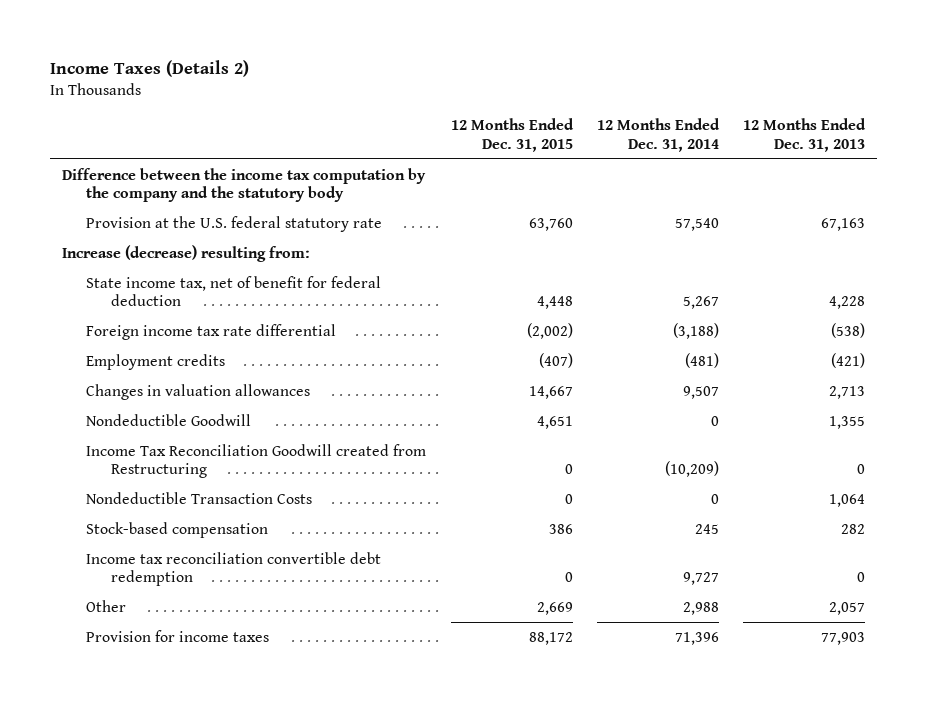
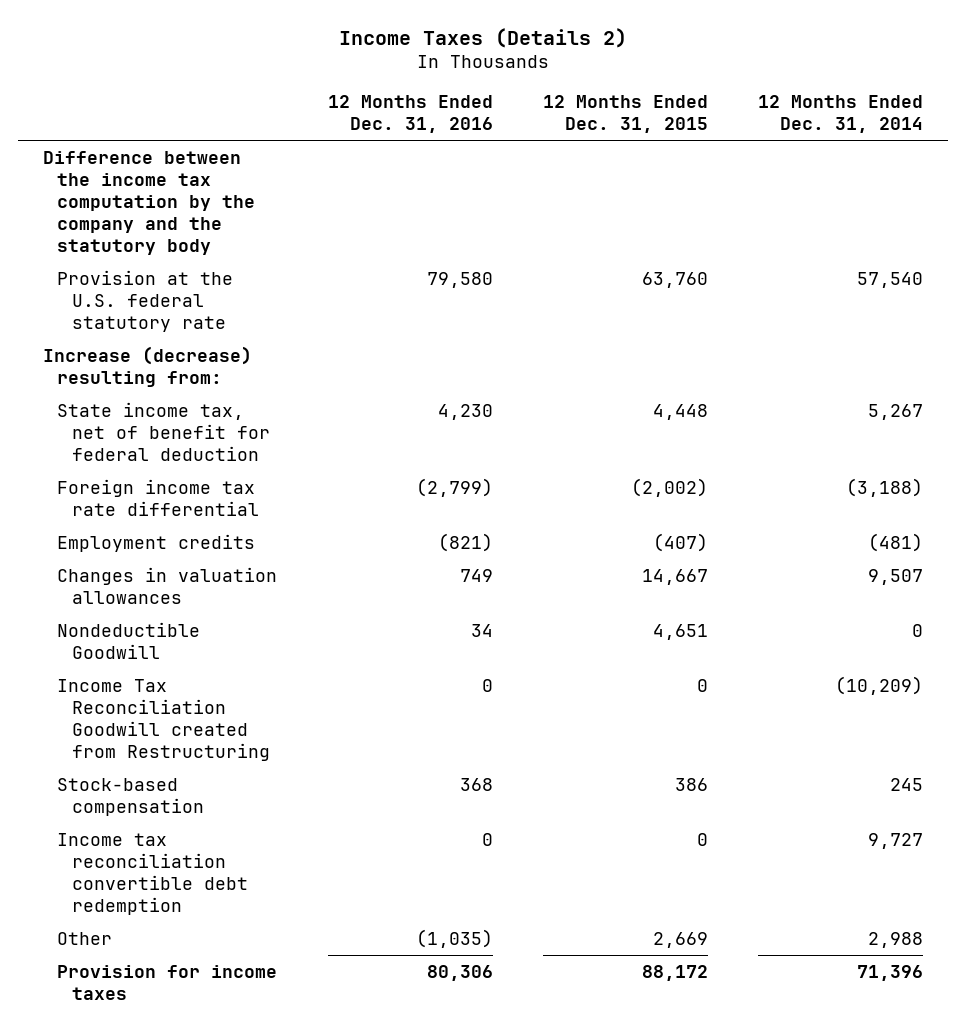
- | 12 Months Ended Dec. 31, 2015 | 12 Months Ended Dec. 31, 2014 | 12 Months Ended Dec. 31, 2013
+ | 12 Months Ended Dec. 31, 2016 | 12 Months Ended Dec. 31, 2015 | 12 Months Ended Dec. 31, 2014
- Nondeductible Transaction Costs | 0 | 0 | 1,064

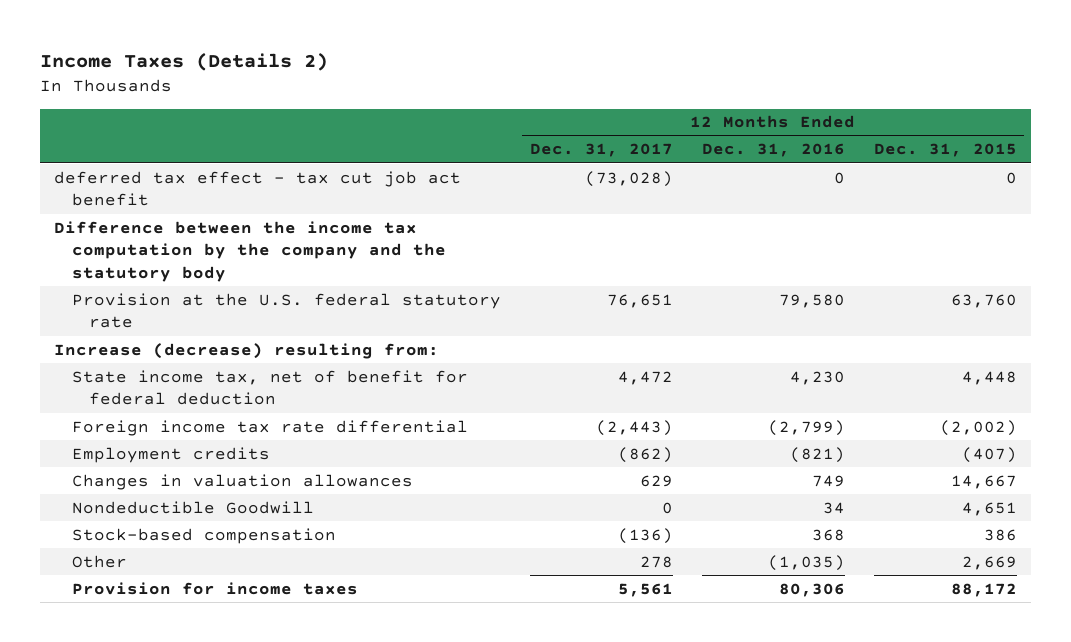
- | 12 Months Ended Dec. 31, 2016 | 12 Months Ended Dec. 31, 2015 | 12 Months Ended Dec. 31, 2014
+ | 12 Months Ended Dec. 31, 2017 | 12 Months Ended Dec. 31, 2016 | 12 Months Ended Dec. 31, 2015
+ deferred tax effect - tax cut job act benefit | (73,028) | 0 | 0
- Income Tax Reconciliation Goodwill created from Restructuring | 0 | 0 | (10,209)
- Income tax reconciliation convertible debt redemption | 0 | 0 | 9,727

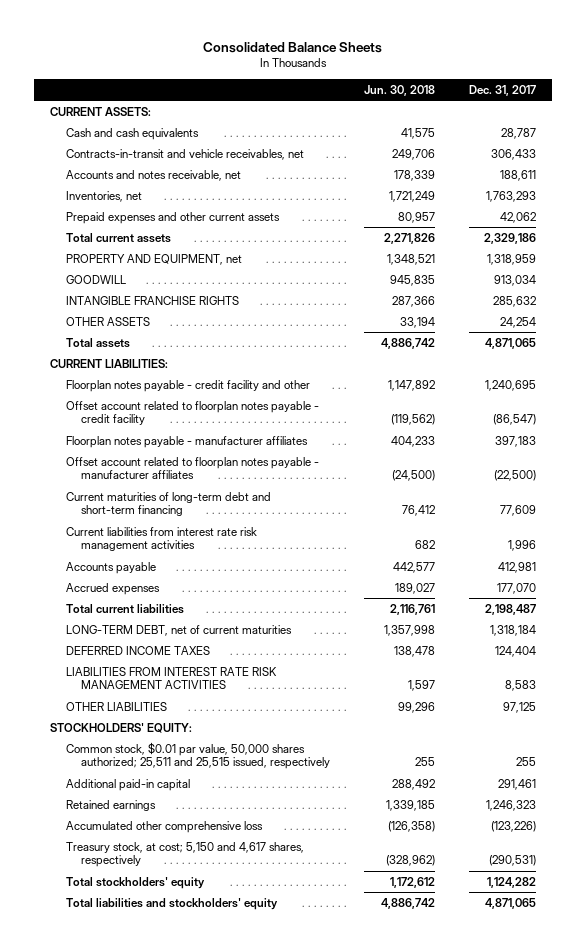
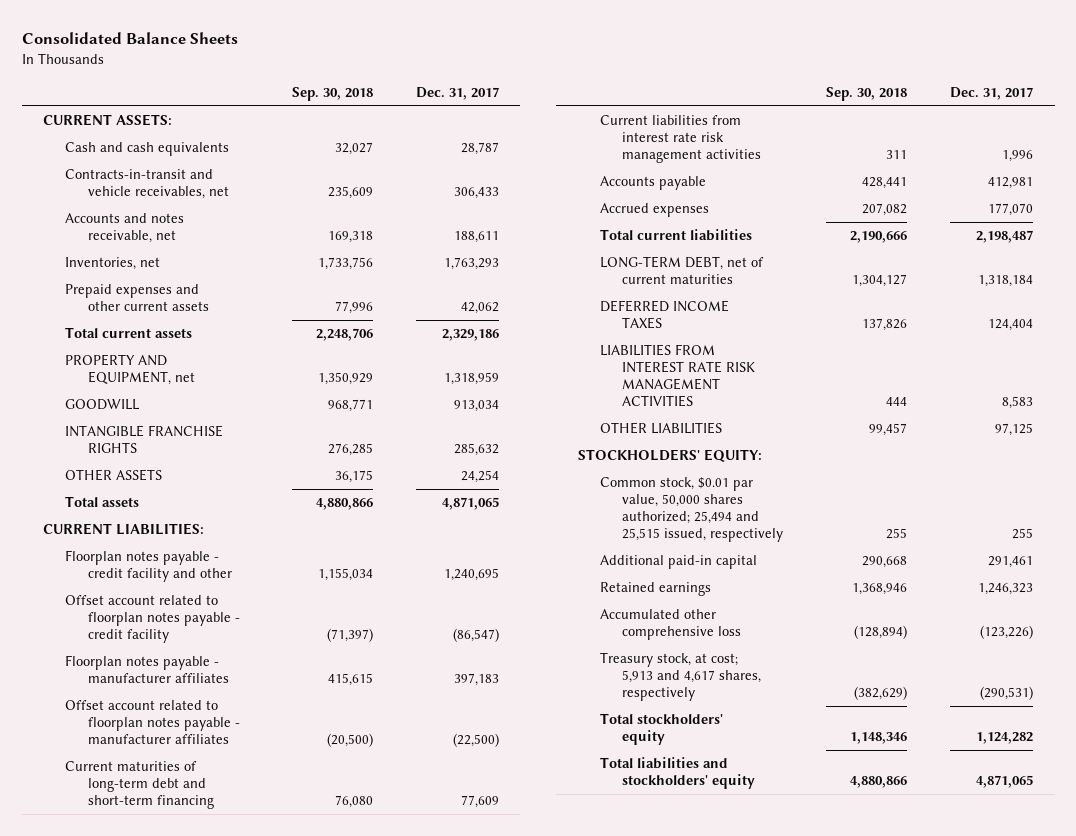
- | Jun. 30, 2018 | Dec. 31, 2017
+ | Sep. 30, 2018 | Dec. 31, 2017
- Common stock, $0.01 par value, 50,000 shares authorized; 25,511 and 25,515 issued, respectively | 255 | 255
+ Common stock, $0.01 par value, 50,000 shares authorized; 25,494 and 25,515 issued, respectively | 255 | 255
- Treasury stock, at cost; 5,150 and 4,617 shares, respectively | (328,962) | (290,531)
+ Treasury stock, at cost; 5,913 and 4,617 shares, respectively | (382,629) | (290,531)

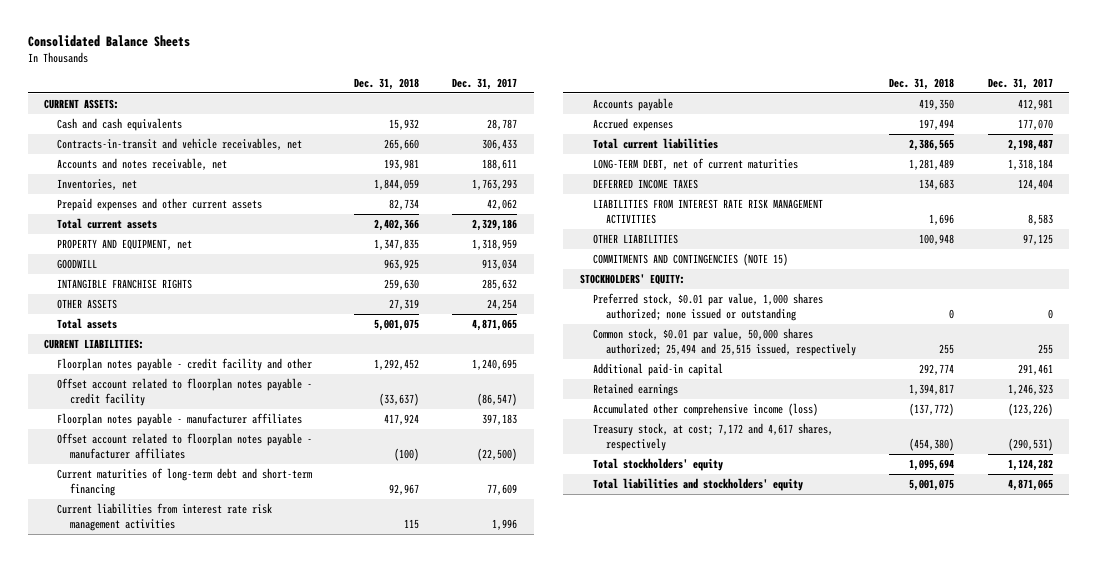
- | Sep. 30, 2018 | Dec. 31, 2017
+ | Dec. 31, 2018 | Dec. 31, 2017
+ COMMITMENTS AND CONTINGENCIES (NOTE 15)
+ Preferred stock, $0.01 par value, 1,000 shares authorized; none issued or outstanding | 0 | 0
- Accumulated other comprehensive loss | (128,894) | (123,226)
- Treasury stock, at cost; 5,913 and 4,617 shares, respectively | (382,629) | (290,531)
+ Accumulated other comprehensive income (loss) | (137,772) | (123,226)
+ Treasury stock, at cost; 7,172 and 4,617 shares, respectively | (454,380) | (290,531)

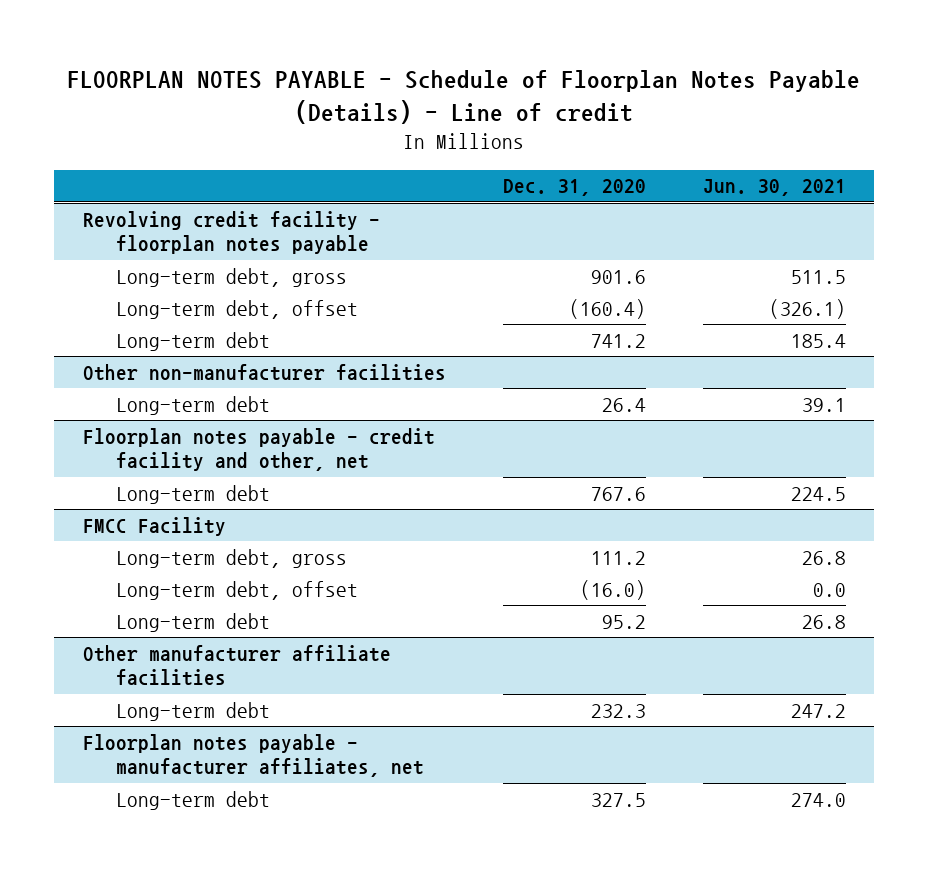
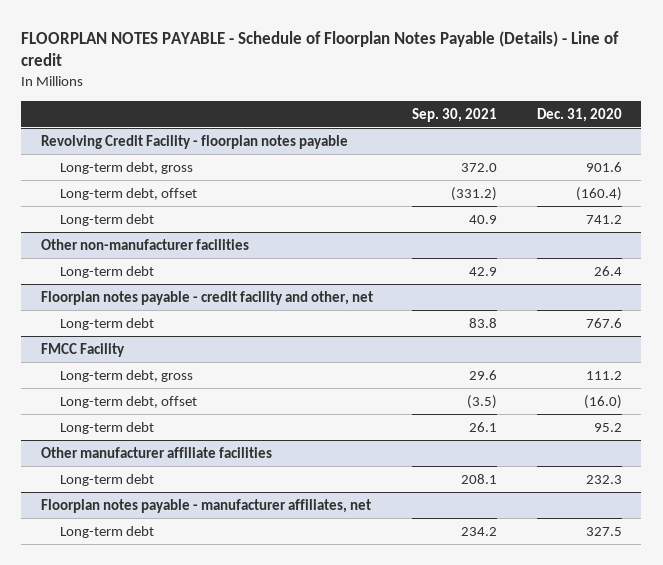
- | Dec. 31, 2020 | Jun. 30, 2021
+ | Sep. 30, 2021 | Dec. 31, 2020
- Revolving credit facility - floorplan notes payable
+ Revolving Credit Facility - floorplan notes payable

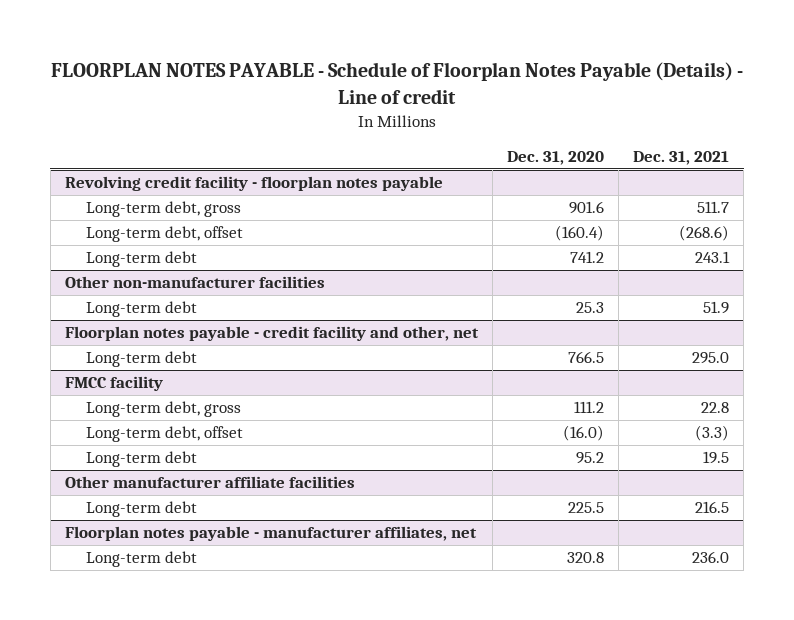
- | Sep. 30, 2021 | Dec. 31, 2020
+ | Dec. 31, 2020 | Dec. 31, 2021
- Revolving Credit Facility - floorplan notes payable
+ Revolving credit facility - floorplan notes payable
@ Other non-manufacturer facilities
- Long-term debt | 42.9 | 26.4
+ Long-term debt | 25.3 | 51.9
@ Floorplan notes payable - credit facility and other, net
- Long-term debt | 83.8 | 767.6
- FMCC Facility
@ Floorplan notes payable - credit facility and other, net
+ Long-term debt | 766.5 | 295.0
+ FMCC facility
@ Other manufacturer affiliate facilities
- Long-term debt | 208.1 | 232.3
+ Long-term debt | 225.5 | 216.5
@ Floorplan notes payable - manufacturer affiliates, net
- Long-term debt | 234.2 | 327.5
+ Long-term debt | 320.8 | 236.0

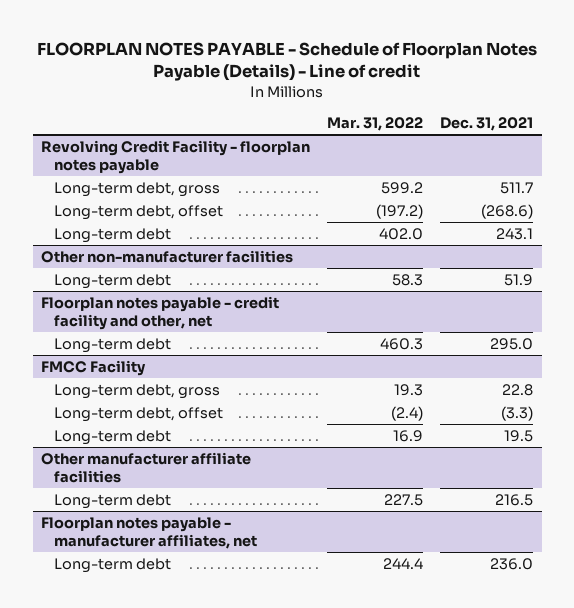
- | Dec. 31, 2020 | Dec. 31, 2021
+ | Mar. 31, 2022 | Dec. 31, 2021
- Revolving credit facility - floorplan notes payable
+ Revolving Credit Facility - floorplan notes payable
- FMCC facility
+ FMCC Facility

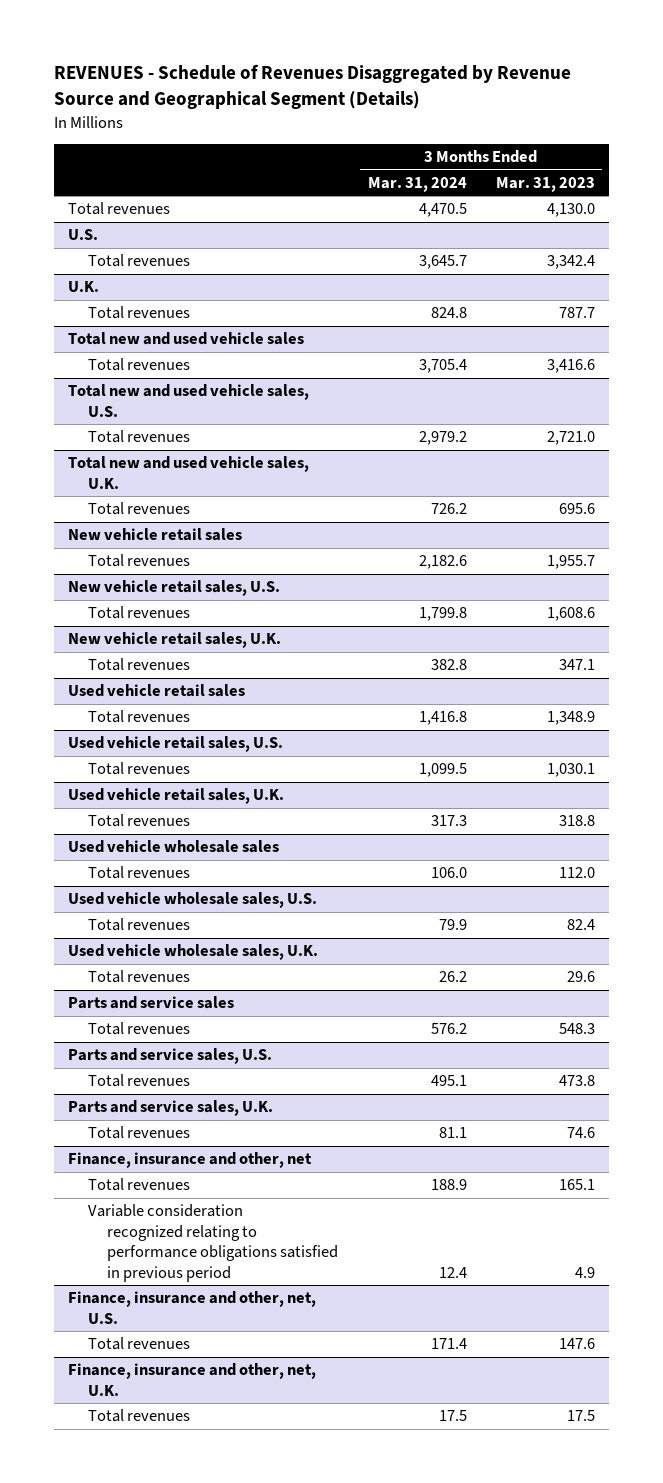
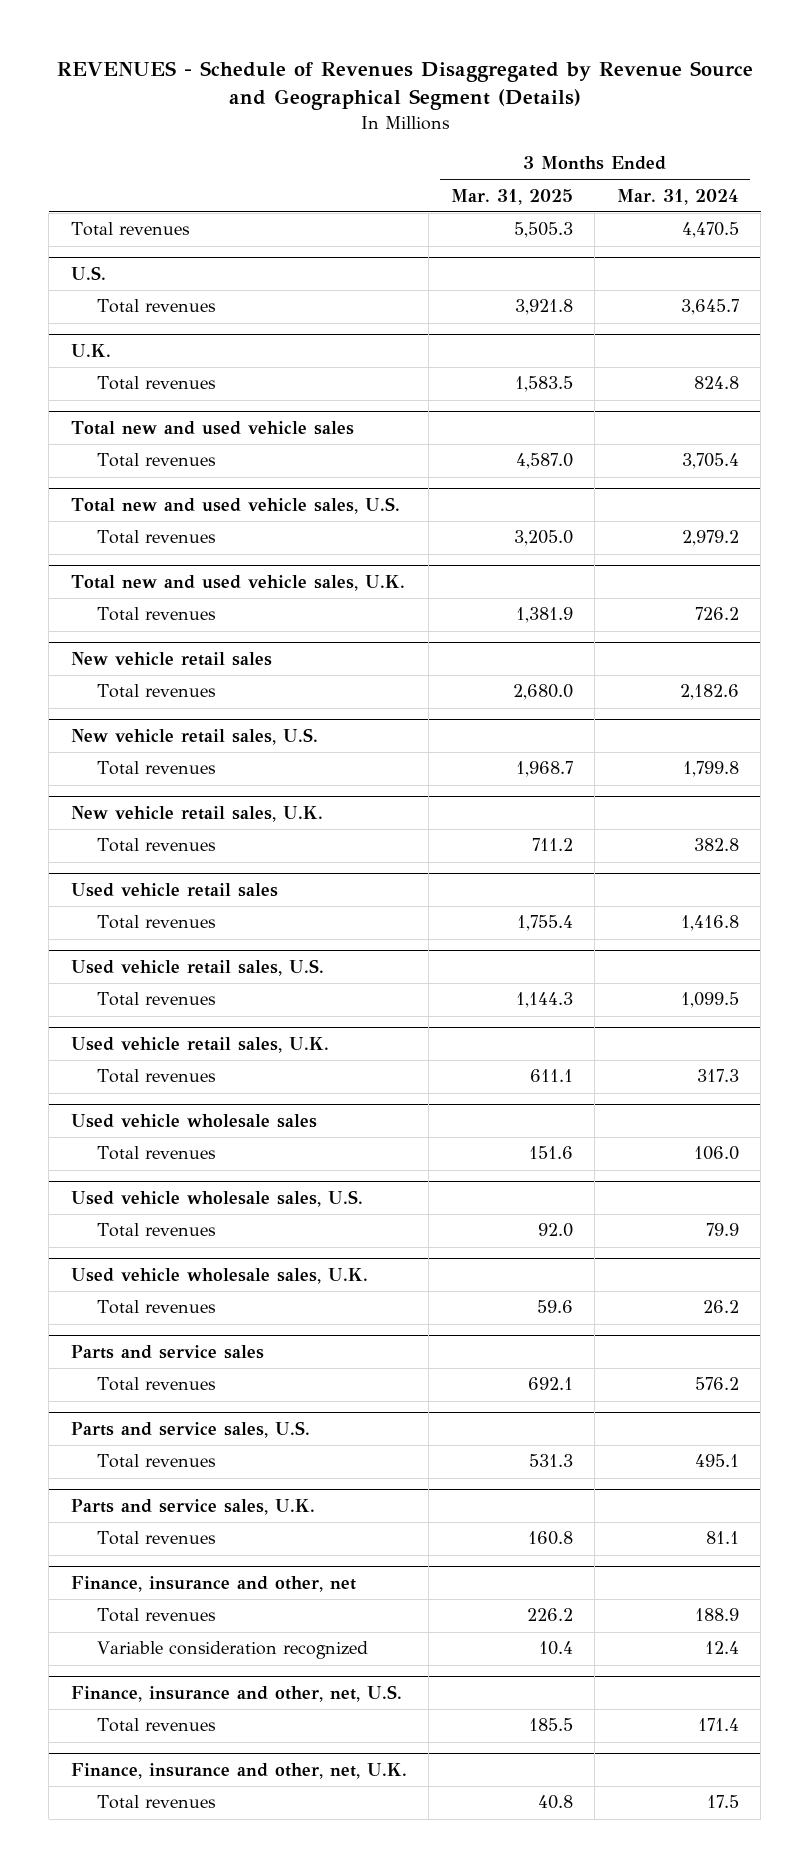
- | 3 Months Ended Mar. 31, 2024 | 3 Months Ended Mar. 31, 2023
+ | 3 Months Ended Mar. 31, 2025 | 3 Months Ended Mar. 31, 2024
@ Finance, insurance and other, net
- Variable consideration recognized relating to performance obligations satisfied in previous period | 12.4 | 4.9
+ Variable consideration recognized | 10.4 | 12.4

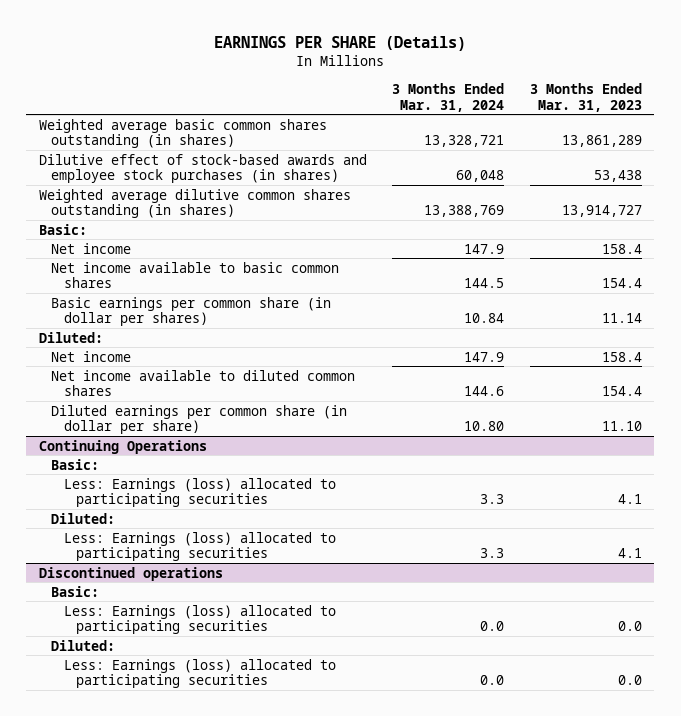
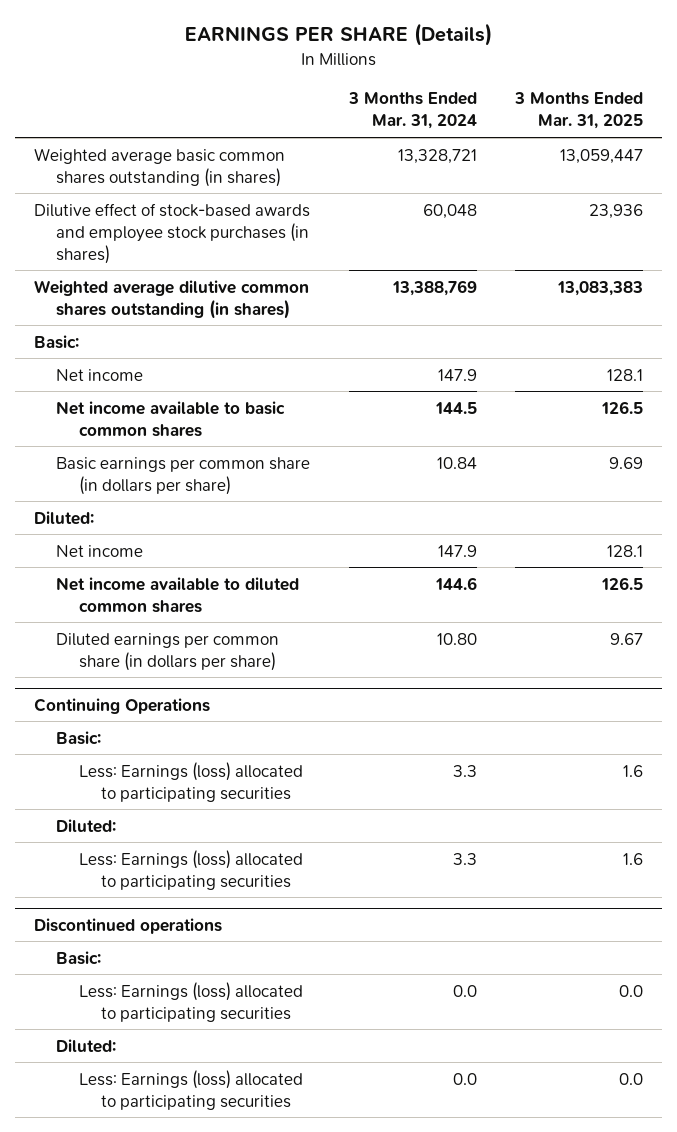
- | 3 Months Ended Mar. 31, 2024 | 3 Months Ended Mar. 31, 2023
+ | 3 Months Ended Mar. 31, 2024 | 3 Months Ended Mar. 31, 2025
- Basic earnings per common share (in dollar per shares) | 10.84 | 11.14
+ Basic earnings per common share (in dollars per share) | 10.84 | 9.69
- Diluted earnings per common share (in dollar per share) | 10.80 | 11.10
+ Diluted earnings per common share (in dollars per share) | 10.80 | 9.67

